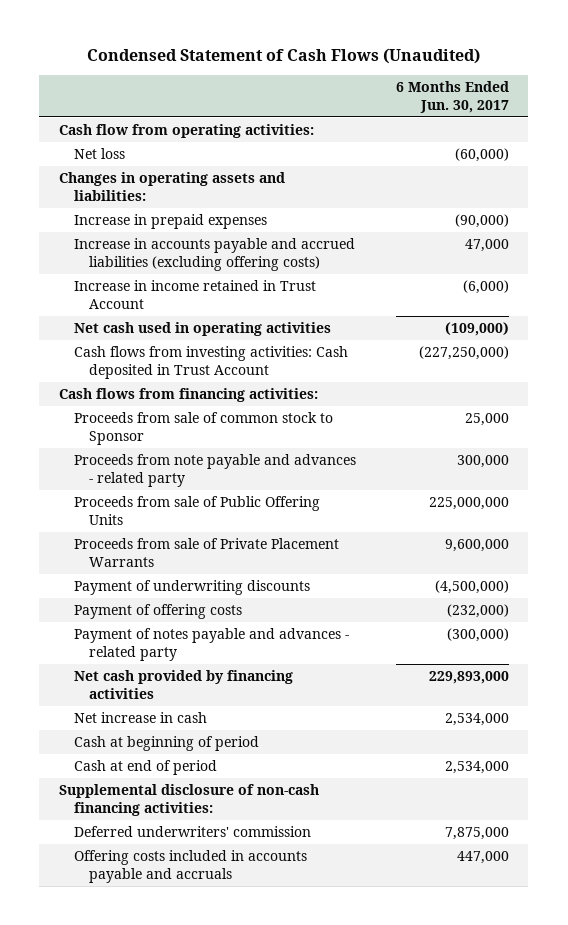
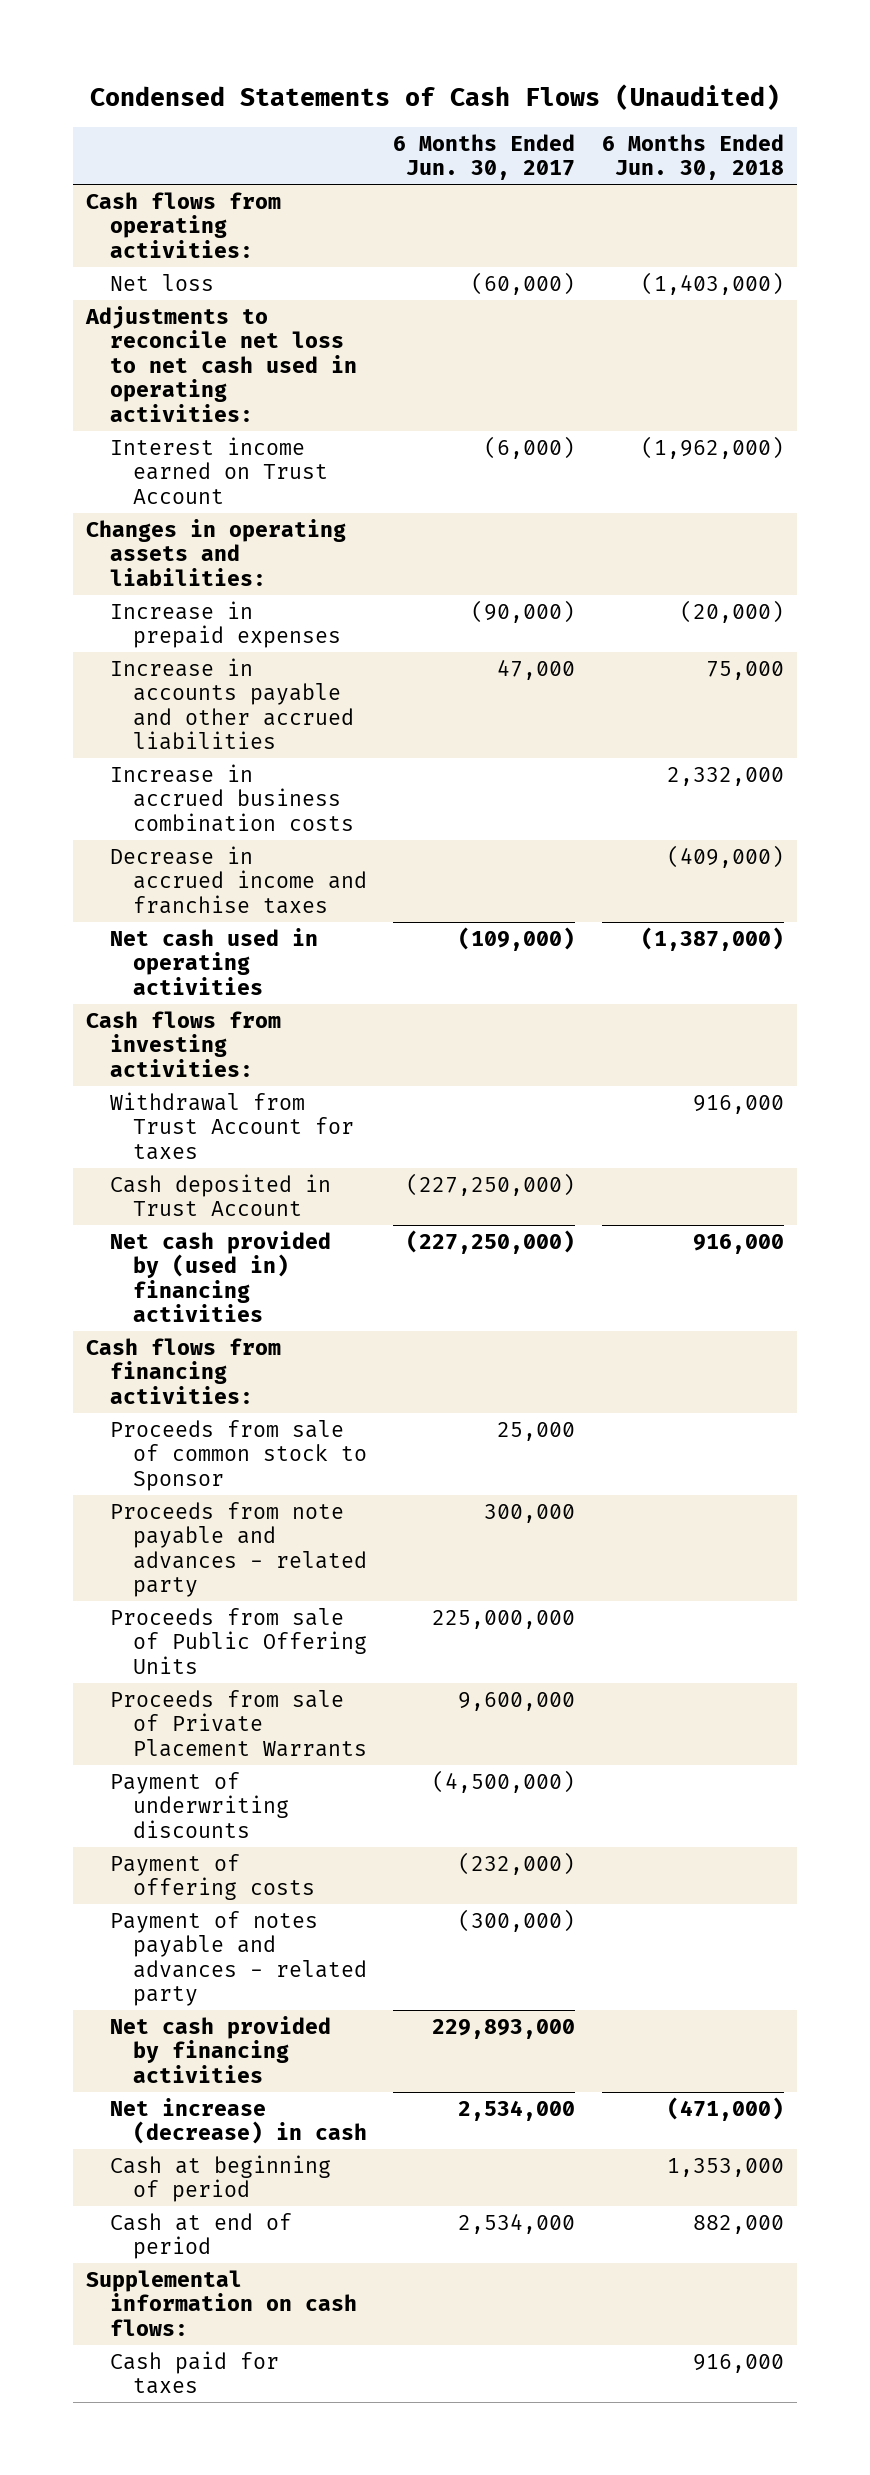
- Condensed Statement of Cash Flows (Unaudited)
+ Condensed Statements of Cash Flows (Unaudited)
- | 6 Months Ended Jun. 30, 2017
+ | 6 Months Ended Jun. 30, 2017 | 6 Months Ended Jun. 30, 2018
- Cash flow from operating activities:
+ Cash flows from operating activities:
+ Adjustments to reconcile net loss to net cash used in operating activities:
+ Interest income earned on Trust Account | (6,000) | (1,962,000)
- Increase in accounts payable and accrued liabilities (excluding offering costs) | 47,000
- Increase in income retained in Trust Account | (6,000)
+ Increase in accounts payable and other accrued liabilities | 47,000 | 75,000
+ Increase in accrued business combination costs | | 2,332,000
+ Decrease in accrued income and franchise taxes | | (409,000)
- Cash flows from investing activities: Cash deposited in Trust Account | (227,250,000)
+ Cash flows from investing activities:
+ Withdrawal from Trust Account for taxes | | 916,000
+ Cash deposited in Trust Account | (227,250,000) |
+ Net cash provided by (used in) financing activities | (227,250,000) | 916,000
- Net increase in cash | 2,534,000
+ Net increase (decrease) in cash | 2,534,000 | (471,000)
- Supplemental disclosure of non-cash financing activities:
- Deferred underwriters' commission | 7,875,000
- Offering costs included in accounts payable and accruals | 447,000
+ Supplemental information on cash flows:
+ Cash paid for taxes | | 916,000

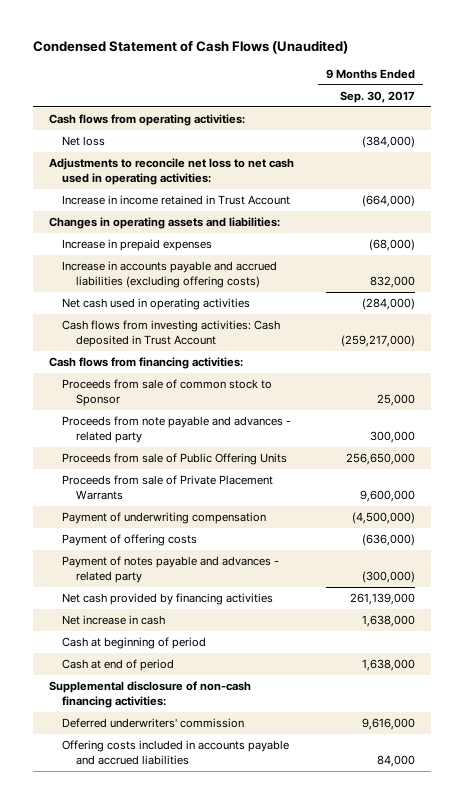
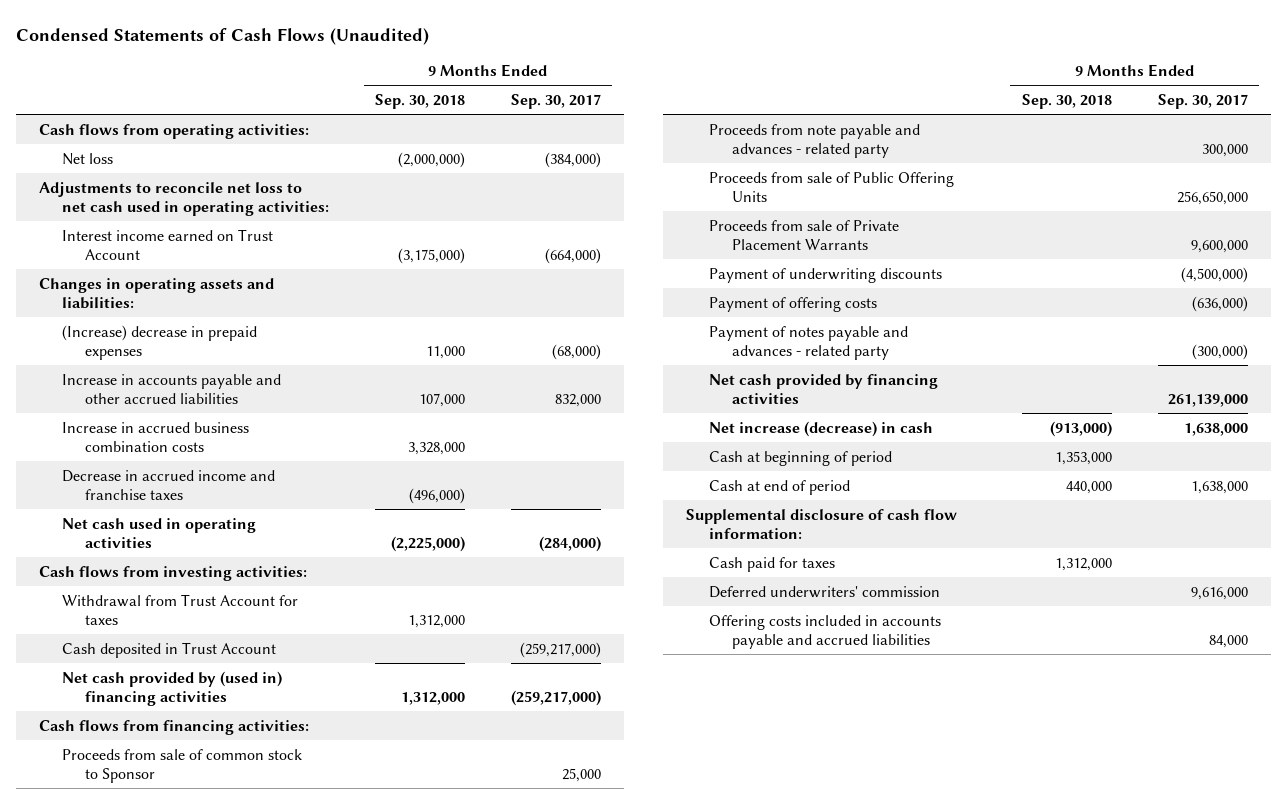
- Condensed Statement of Cash Flows (Unaudited)
+ Condensed Statements of Cash Flows (Unaudited)
- | 9 Months Ended Sep. 30, 2017
+ | 9 Months Ended Sep. 30, 2018 | 9 Months Ended Sep. 30, 2017
- Increase in income retained in Trust Account | (664,000)
+ Interest income earned on Trust Account | (3,175,000) | (664,000)
- Increase in prepaid expenses | (68,000)
- Increase in accounts payable and accrued liabilities (excluding offering costs) | 832,000
+ (Increase) decrease in prepaid expenses | 11,000 | (68,000)
+ Increase in accounts payable and other accrued liabilities | 107,000 | 832,000
+ Increase in accrued business combination costs | 3,328,000 |
+ Decrease in accrued income and franchise taxes | (496,000) |
- Cash flows from investing activities: Cash deposited in Trust Account | (259,217,000)
+ Cash flows from investing activities:
+ Withdrawal from Trust Account for taxes | 1,312,000 |
+ Cash deposited in Trust Account | | (259,217,000)
+ Net cash provided by (used in) financing activities | 1,312,000 | (259,217,000)
- Payment of underwriting compensation | (4,500,000)
+ Payment of underwriting discounts | | (4,500,000)
- Net increase in cash | 1,638,000
+ Net increase (decrease) in cash | (913,000) | 1,638,000
- Supplemental disclosure of non-cash financing activities:
+ Supplemental disclosure of cash flow information:
+ Cash paid for taxes | 1,312,000 |

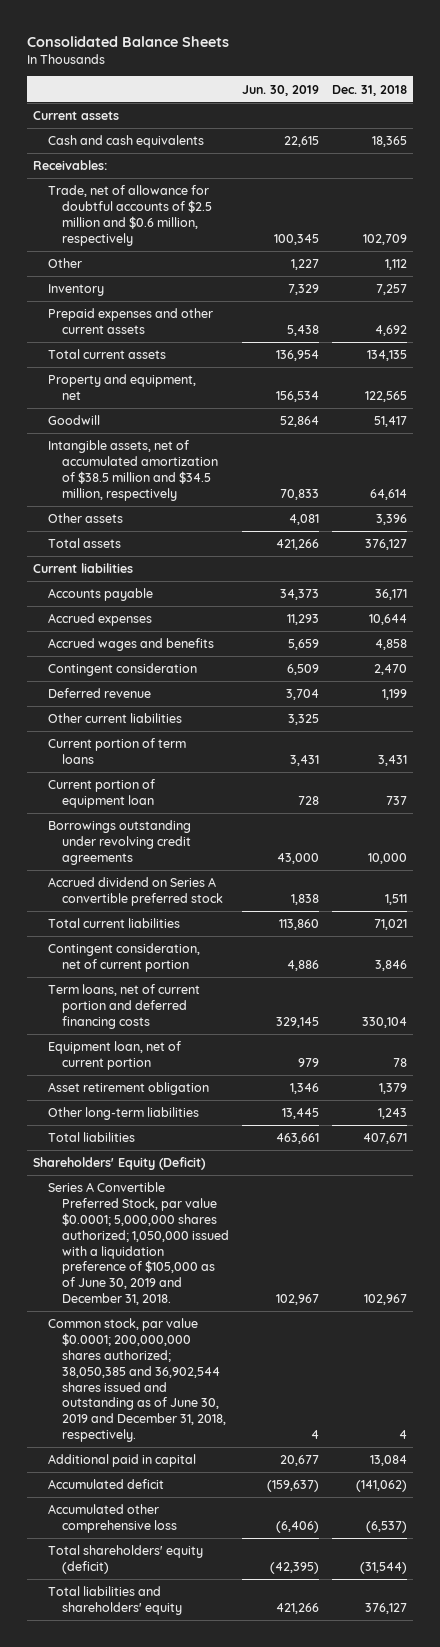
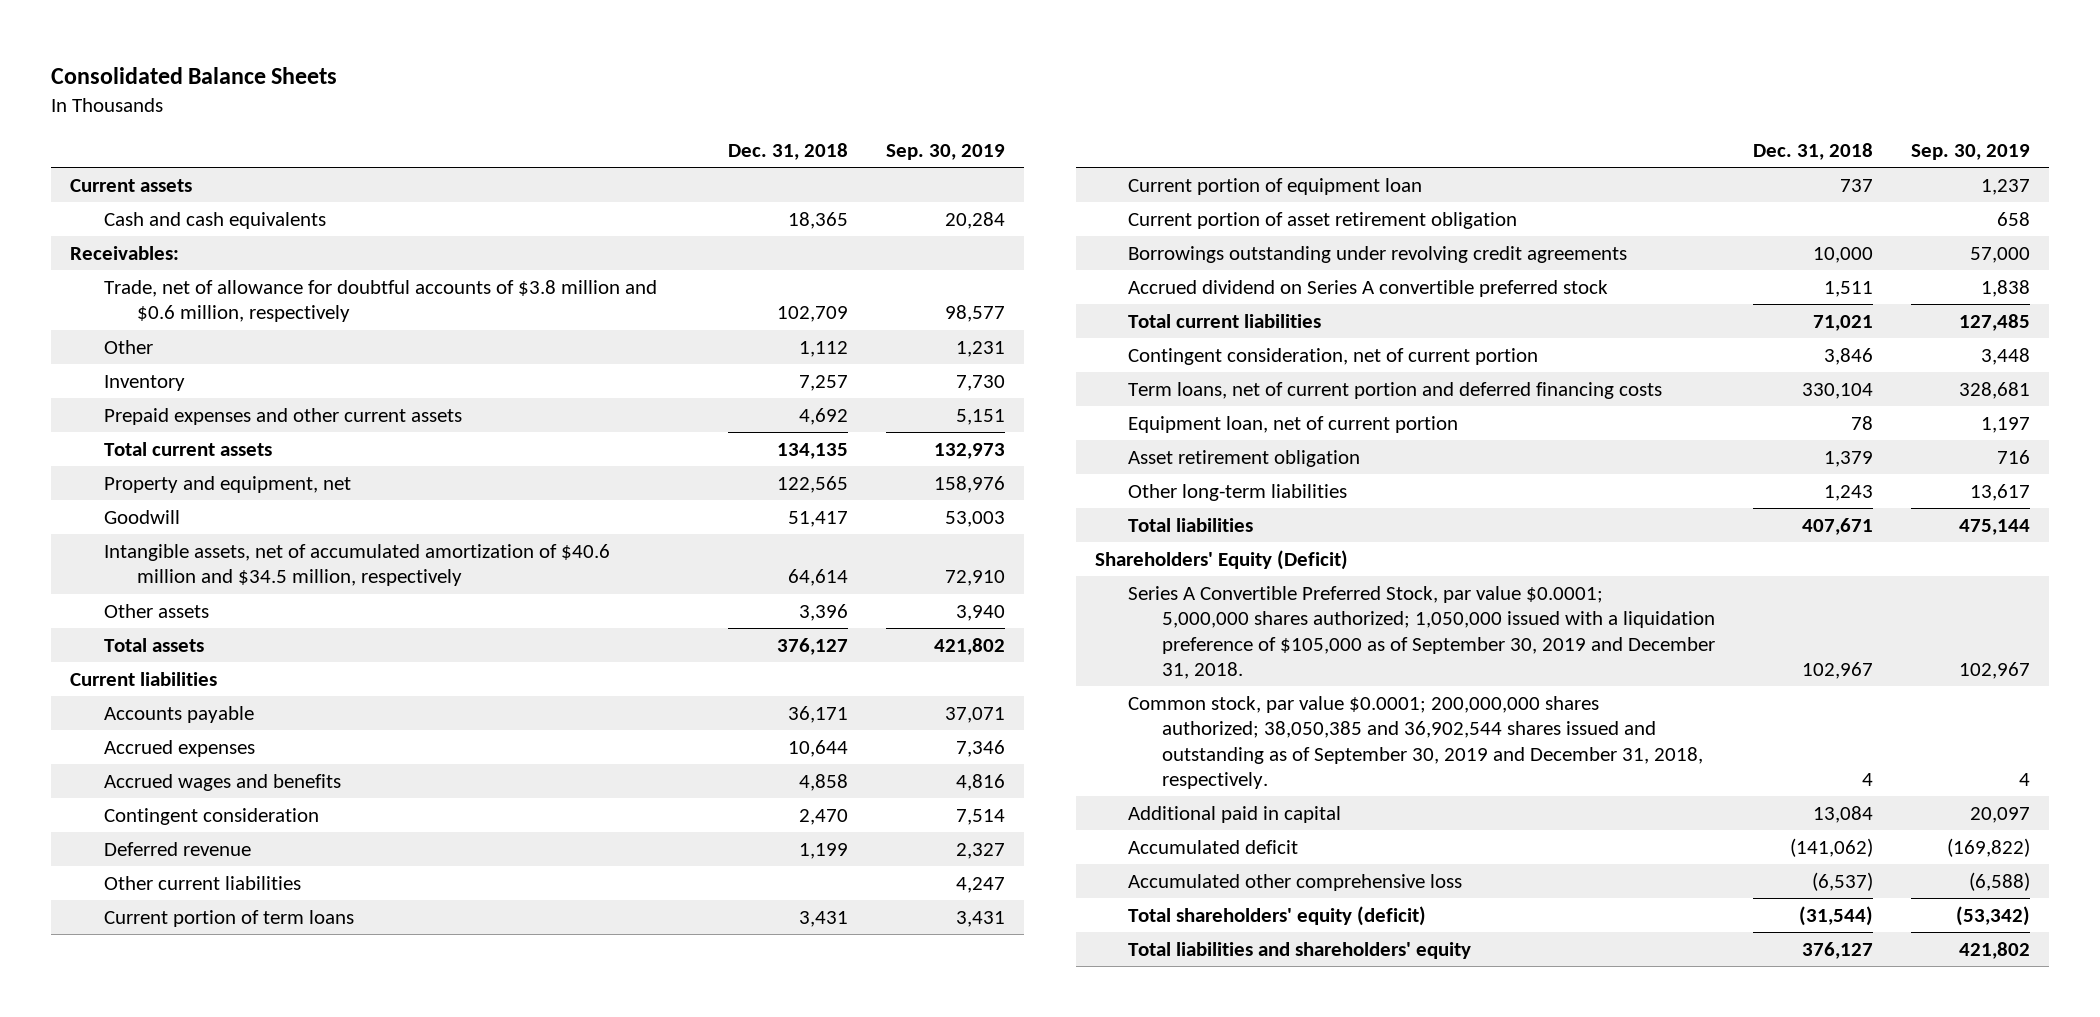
- | Jun. 30, 2019 | Dec. 31, 2018
+ | Dec. 31, 2018 | Sep. 30, 2019
- Trade, net of allowance for doubtful accounts of $2.5 million and $0.6 million, respectively | 100,345 | 102,709
+ Trade, net of allowance for doubtful accounts of $3.8 million and $0.6 million, respectively | 102,709 | 98,577
- Intangible assets, net of accumulated amortization of $38.5 million and $34.5 million, respectively | 70,833 | 64,614
+ Intangible assets, net of accumulated amortization of $40.6 million and $34.5 million, respectively | 64,614 | 72,910
+ Current portion of asset retirement obligation | | 658
- Series A Convertible Preferred Stock, par value $0.0001; 5,000,000 shares authorized; 1,050,000 issued with a liquidation preference of $105,000 as of June 30, 2019 and December 31, 2018. | 102,967 | 102,967
- Common stock, par value $0.0001; 200,000,000 shares authorized; 38,050,385 and 36,902,544 shares issued and outstanding as of June 30, 2019 and December 31, 2018, respectively. | 4 | 4
+ Series A Convertible Preferred Stock, par value $0.0001; 5,000,000 shares authorized; 1,050,000 issued with a liquidation preference of $105,000 as of September 30, 2019 and December 31, 2018. | 102,967 | 102,967
+ Common stock, par value $0.0001; 200,000,000 shares authorized; 38,050,385 and 36,902,544 shares issued and outstanding as of September 30, 2019 and December 31, 2018, respectively. | 4 | 4

